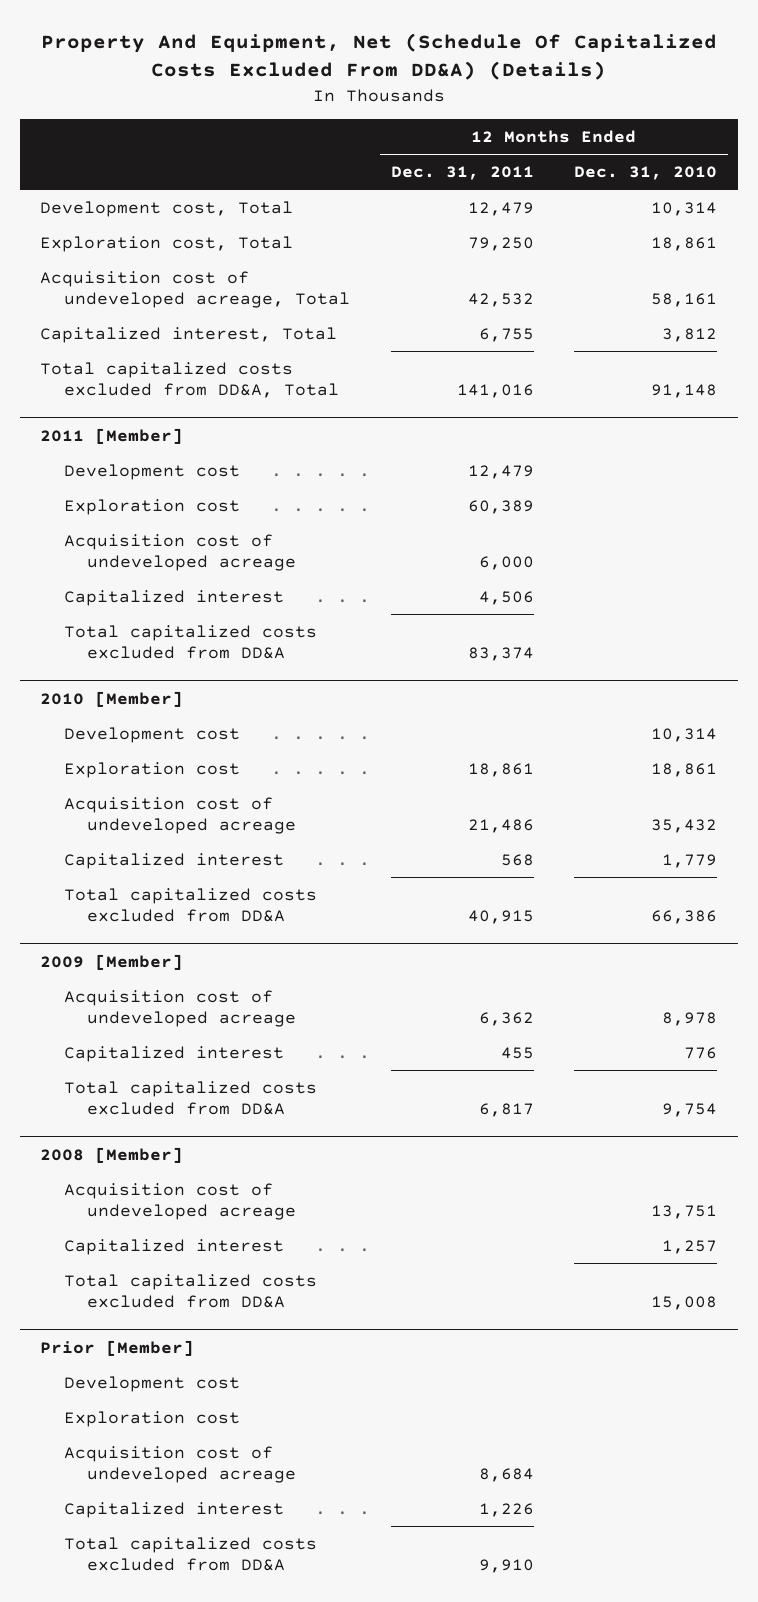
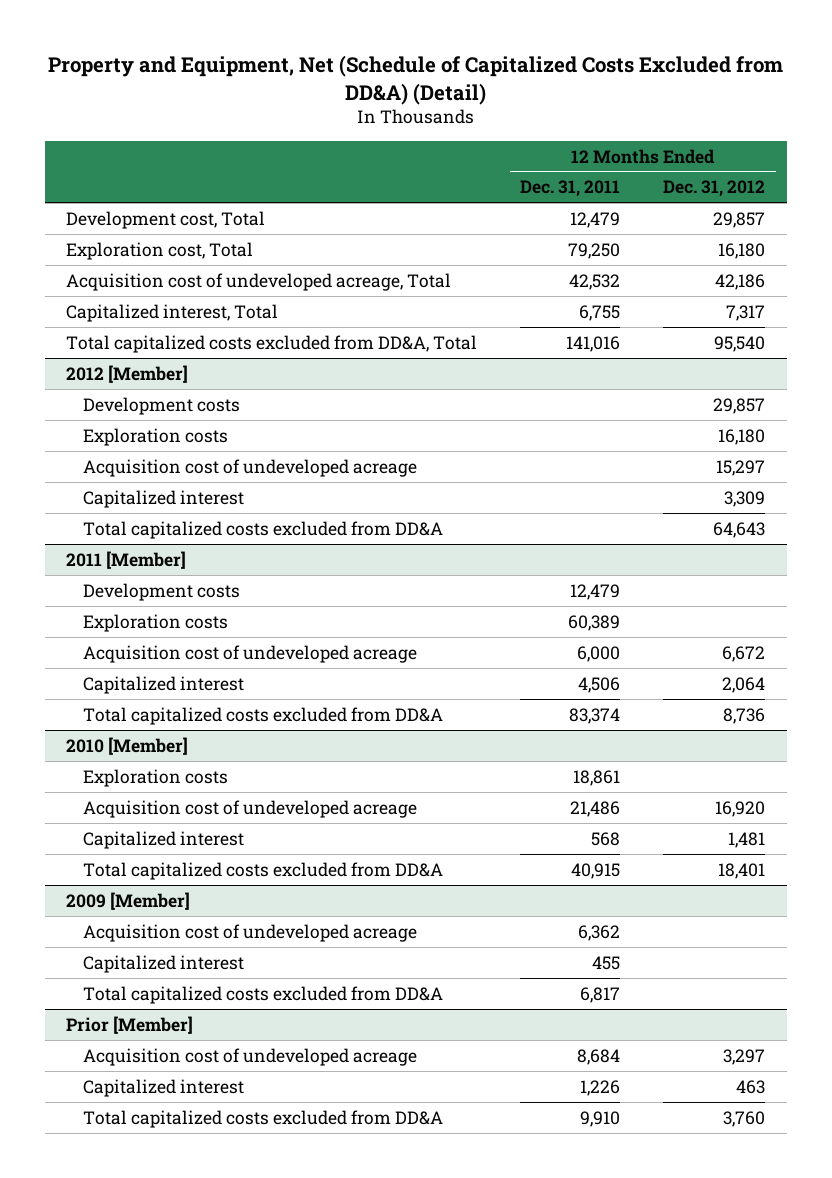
- Property And Equipment, Net (Schedule Of Capitalized Costs Excluded From DD&A) (Details)
+ Property and Equipment, Net (Schedule of Capitalized Costs Excluded from DD&A) (Detail)
- | 12 Months Ended Dec. 31, 2011 | 12 Months Ended Dec. 31, 2010
+ | 12 Months Ended Dec. 31, 2011 | 12 Months Ended Dec. 31, 2012
+ 2012 [Member]
+ Development costs | | 29,857
+ Exploration costs | | 16,180
+ Acquisition cost of undeveloped acreage | | 15,297
+ Capitalized interest | | 3,309
+ Total capitalized costs excluded from DD&A | | 64,643
@ 2011 [Member]
- Development cost | 12,479 |
- Exploration cost | 60,389 |
+ Development costs | 12,479 |
+ Exploration costs | 60,389 |
@ 2010 [Member]
- Development cost | | 10,314
- Exploration cost | 18,861 | 18,861
+ Exploration costs | 18,861 |
- 2008 [Member]
- Acquisition cost of undeveloped acreage | | 13,751
- Capitalized interest | | 1,257
- Total capitalized costs excluded from DD&A | | 15,008
@ Prior [Member]
- Development cost
- Exploration cost

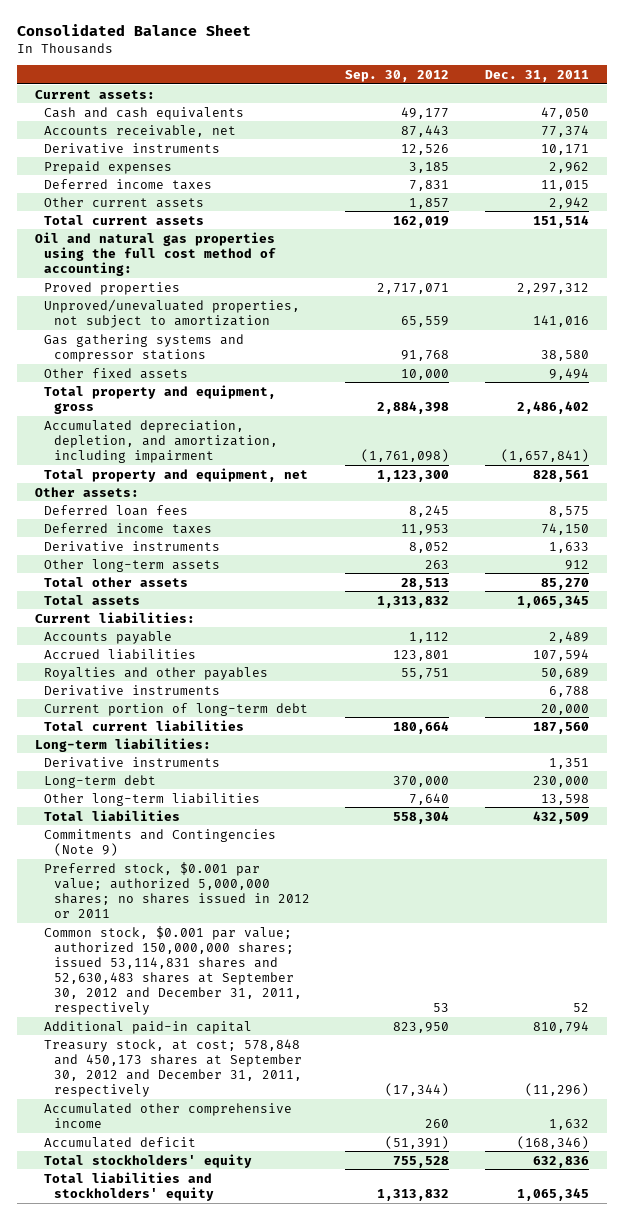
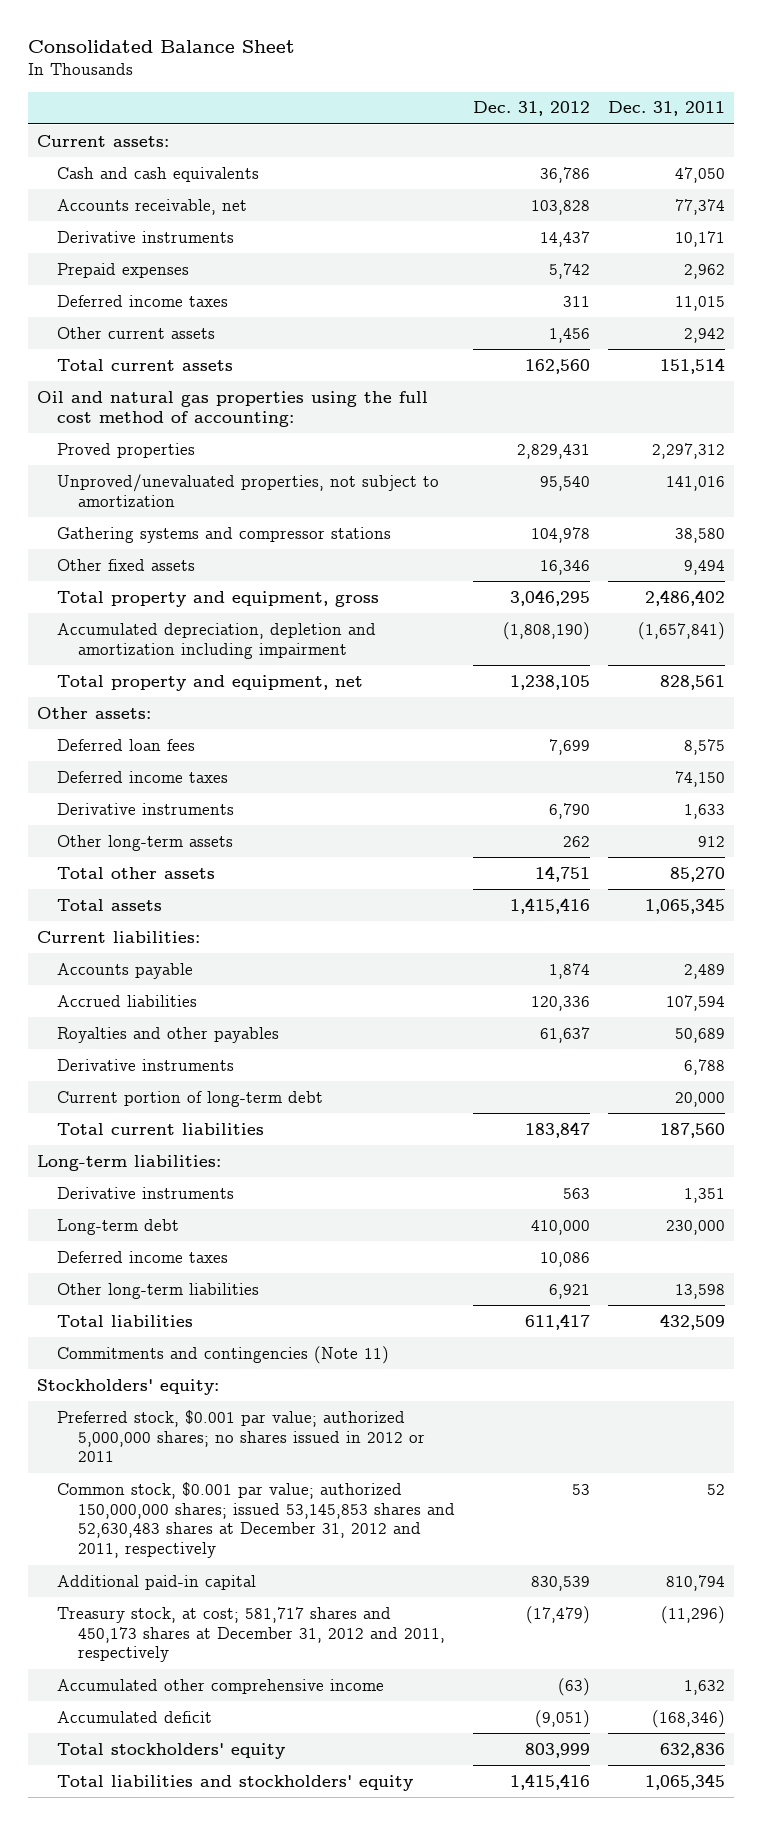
- | Sep. 30, 2012 | Dec. 31, 2011
+ | Dec. 31, 2012 | Dec. 31, 2011
- Gas gathering systems and compressor stations | 91,768 | 38,580
+ Gathering systems and compressor stations | 104,978 | 38,580
- Accumulated depreciation, depletion, and amortization, including impairment | (1,761,098) | (1,657,841)
+ Accumulated depreciation, depletion and amortization including impairment | (1,808,190) | (1,657,841)
+ Deferred income taxes | 10,086 |
- Commitments and Contingencies (Note 9)
+ Commitments and contingencies (Note 11)
+ Stockholders' equity:
- Common stock, $0.001 par value; authorized 150,000,000 shares; issued 53,114,831 shares and 52,630,483 shares at September 30, 2012 and December 31, 2011, respectively | 53 | 52
+ Common stock, $0.001 par value; authorized 150,000,000 shares; issued 53,145,853 shares and 52,630,483 shares at December 31, 2012 and 2011, respectively | 53 | 52
- Treasury stock, at cost; 578,848 and 450,173 shares at September 30, 2012 and December 31, 2011, respectively | (17,344) | (11,296)
+ Treasury stock, at cost; 581,717 shares and 450,173 shares at December 31, 2012 and 2011, respectively | (17,479) | (11,296)

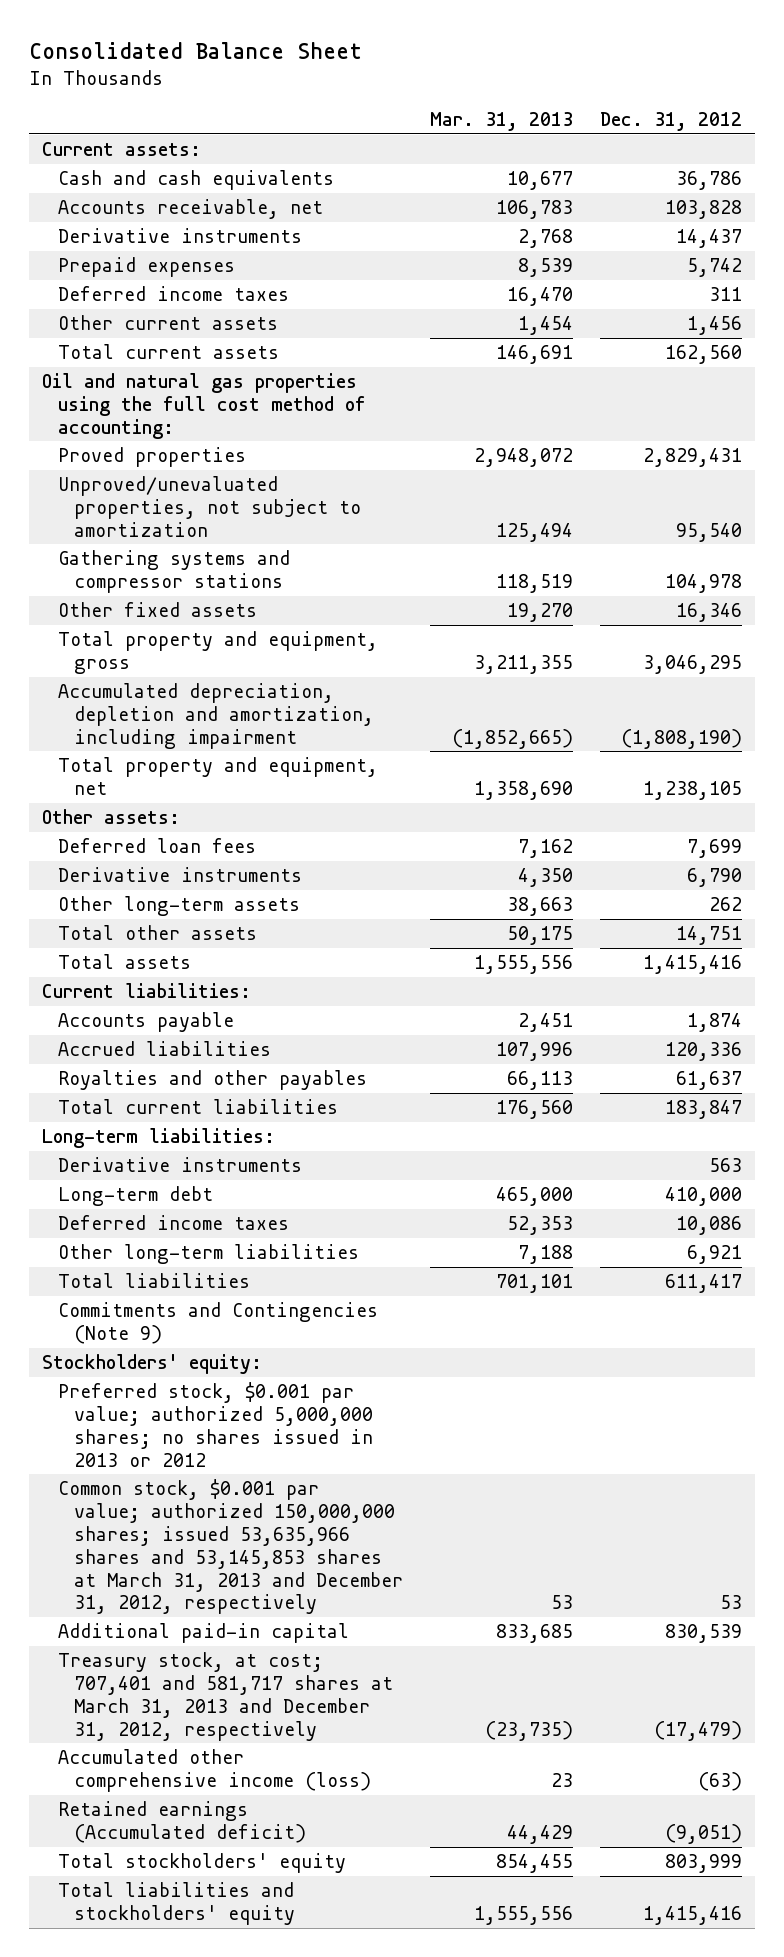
- | Dec. 31, 2012 | Dec. 31, 2011
+ | Mar. 31, 2013 | Dec. 31, 2012
- Accumulated depreciation, depletion and amortization including impairment | (1,808,190) | (1,657,841)
+ Accumulated depreciation, depletion and amortization, including impairment | (1,852,665) | (1,808,190)
- Deferred income taxes | | 74,150
- Derivative instruments | | 6,788
- Current portion of long-term debt | | 20,000
- Commitments and contingencies (Note 11)
+ Commitments and Contingencies (Note 9)
- Preferred stock, $0.001 par value; authorized 5,000,000 shares; no shares issued in 2012 or 2011
- Common stock, $0.001 par value; authorized 150,000,000 shares; issued 53,145,853 shares and 52,630,483 shares at December 31, 2012 and 2011, respectively | 53 | 52
+ Preferred stock, $0.001 par value; authorized 5,000,000 shares; no shares issued in 2013 or 2012
+ Common stock, $0.001 par value; authorized 150,000,000 shares; issued 53,635,966 shares and 53,145,853 shares at March 31, 2013 and December 31, 2012, respectively | 53 | 53
- Treasury stock, at cost; 581,717 shares and 450,173 shares at December 31, 2012 and 2011, respectively | (17,479) | (11,296)
- Accumulated other comprehensive income | (63) | 1,632
- Accumulated deficit | (9,051) | (168,346)
+ Treasury stock, at cost; 707,401 and 581,717 shares at March 31, 2013 and December 31, 2012, respectively | (23,735) | (17,479)
+ Accumulated other comprehensive income (loss) | 23 | (63)
+ Retained earnings (Accumulated deficit) | 44,429 | (9,051)

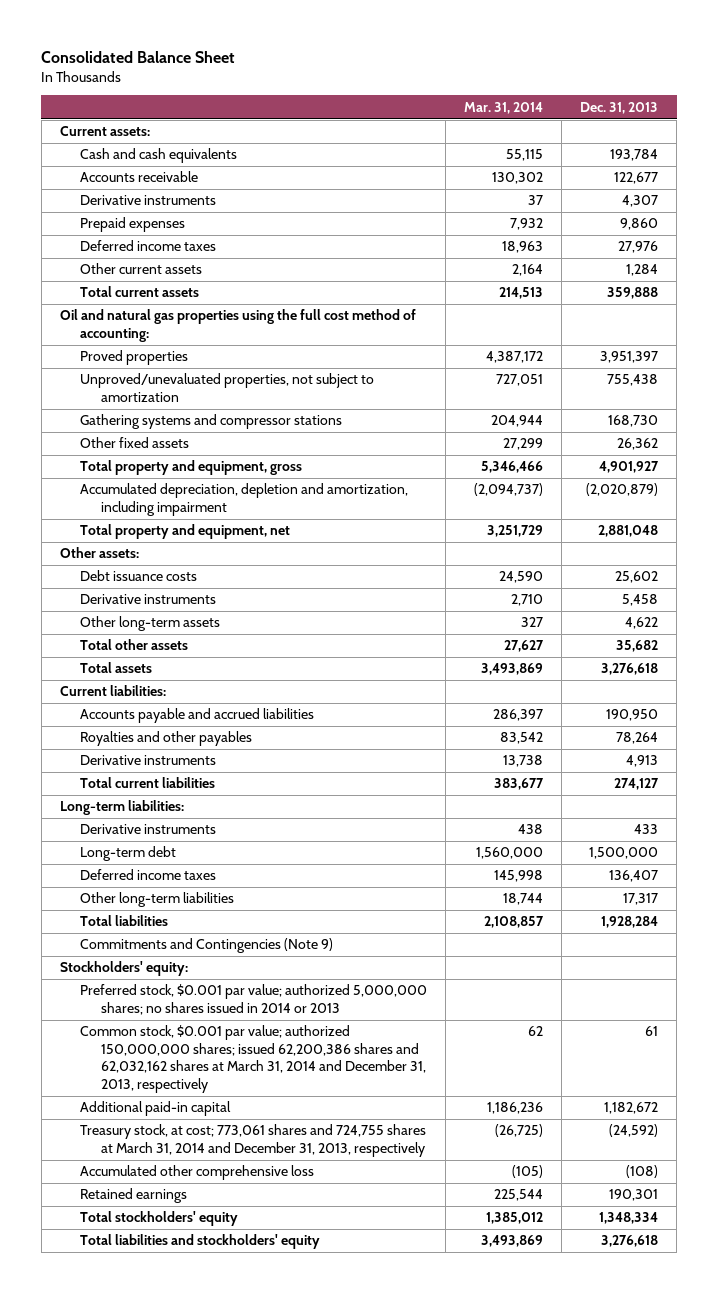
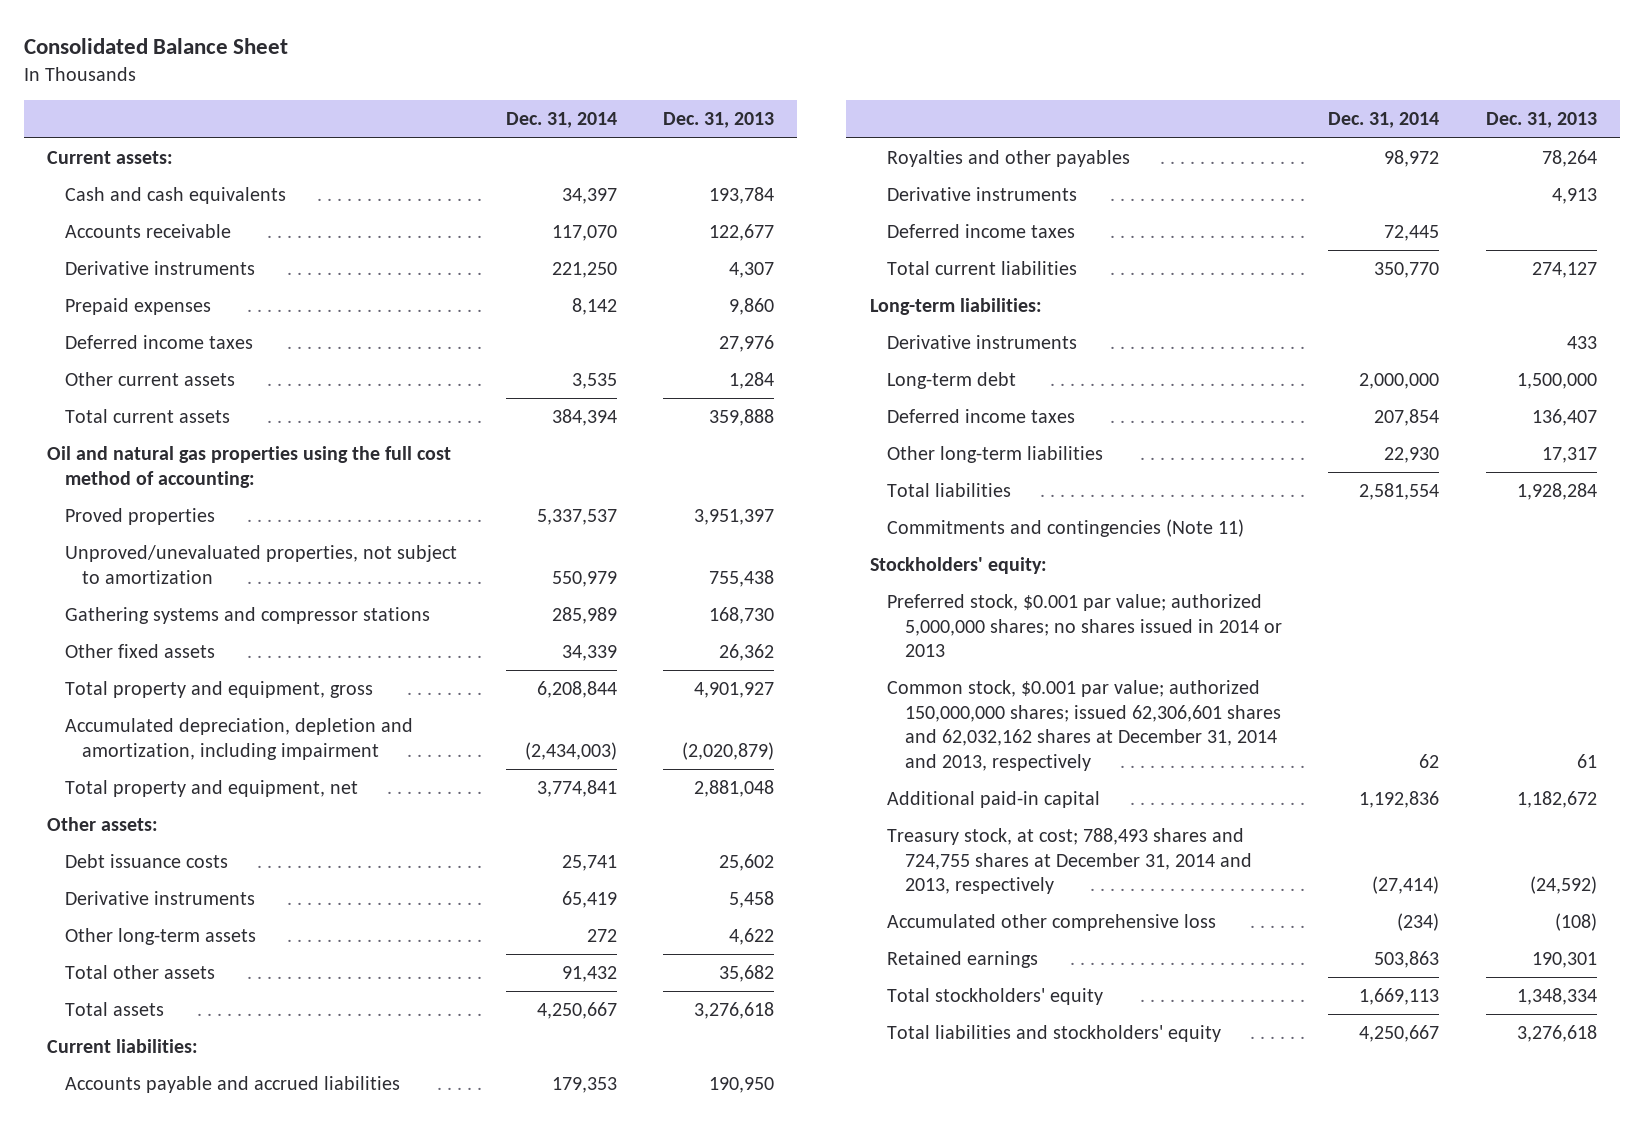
- | Mar. 31, 2014 | Dec. 31, 2013
+ | Dec. 31, 2014 | Dec. 31, 2013
+ Deferred income taxes | 72,445 |
- Commitments and Contingencies (Note 9)
+ Commitments and contingencies (Note 11)
- Common stock, $0.001 par value; authorized 150,000,000 shares; issued 62,200,386 shares and 62,032,162 shares at March 31, 2014 and December 31, 2013, respectively | 62 | 61
+ Common stock, $0.001 par value; authorized 150,000,000 shares; issued 62,306,601 shares and 62,032,162 shares at December 31, 2014 and 2013, respectively | 62 | 61
- Treasury stock, at cost; 773,061 shares and 724,755 shares at March 31, 2014 and December 31, 2013, respectively | (26,725) | (24,592)
+ Treasury stock, at cost; 788,493 shares and 724,755 shares at December 31, 2014 and 2013, respectively | (27,414) | (24,592)

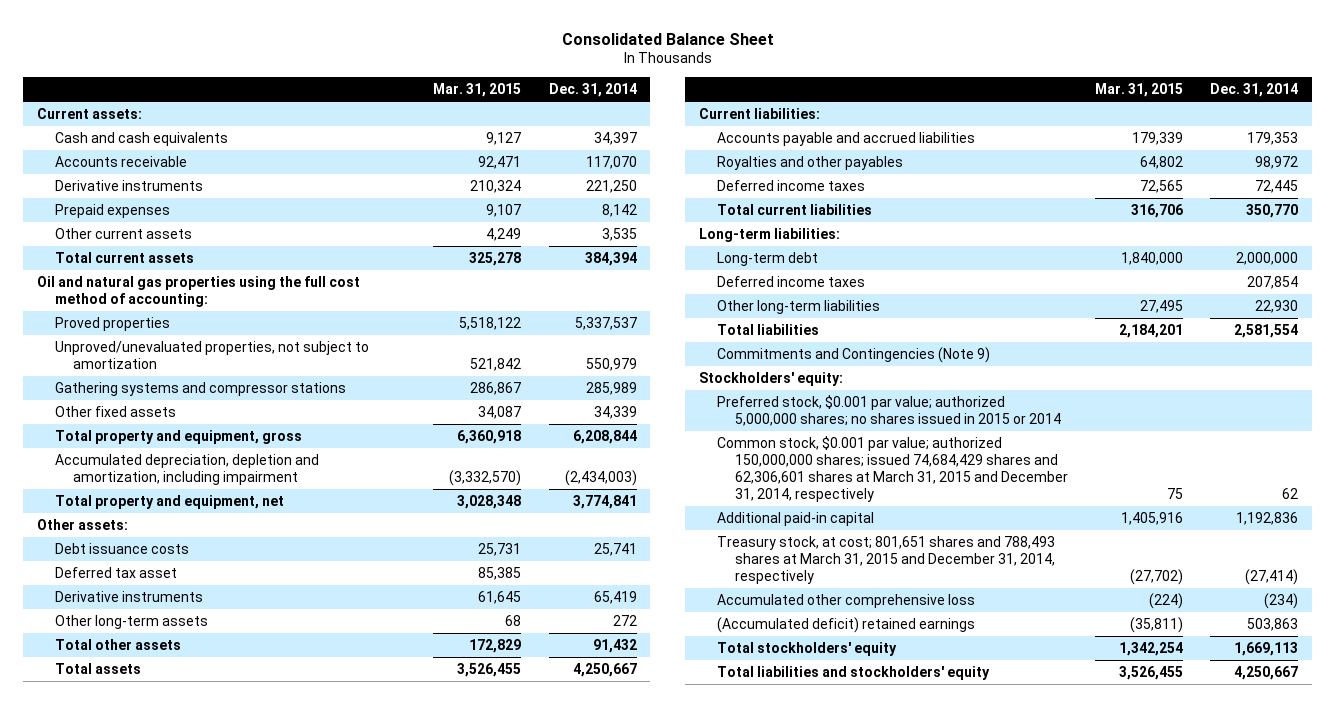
- | Dec. 31, 2014 | Dec. 31, 2013
+ | Mar. 31, 2015 | Dec. 31, 2014
- Deferred income taxes | | 27,976
+ Deferred tax asset | 85,385 |
- Derivative instruments | | 4,913
- Derivative instruments | | 433
- Commitments and contingencies (Note 11)
+ Commitments and Contingencies (Note 9)
- Preferred stock, $0.001 par value; authorized 5,000,000 shares; no shares issued in 2014 or 2013
- Common stock, $0.001 par value; authorized 150,000,000 shares; issued 62,306,601 shares and 62,032,162 shares at December 31, 2014 and 2013, respectively | 62 | 61
+ Preferred stock, $0.001 par value; authorized 5,000,000 shares; no shares issued in 2015 or 2014
+ Common stock, $0.001 par value; authorized 150,000,000 shares; issued 74,684,429 shares and 62,306,601 shares at March 31, 2015 and December 31, 2014, respectively | 75 | 62
- Treasury stock, at cost; 788,493 shares and 724,755 shares at December 31, 2014 and 2013, respectively | (27,414) | (24,592)
+ Treasury stock, at cost; 801,651 shares and 788,493 shares at March 31, 2015 and December 31, 2014, respectively | (27,702) | (27,414)
- Retained earnings | 503,863 | 190,301
+ (Accumulated deficit) retained earnings | (35,811) | 503,863

